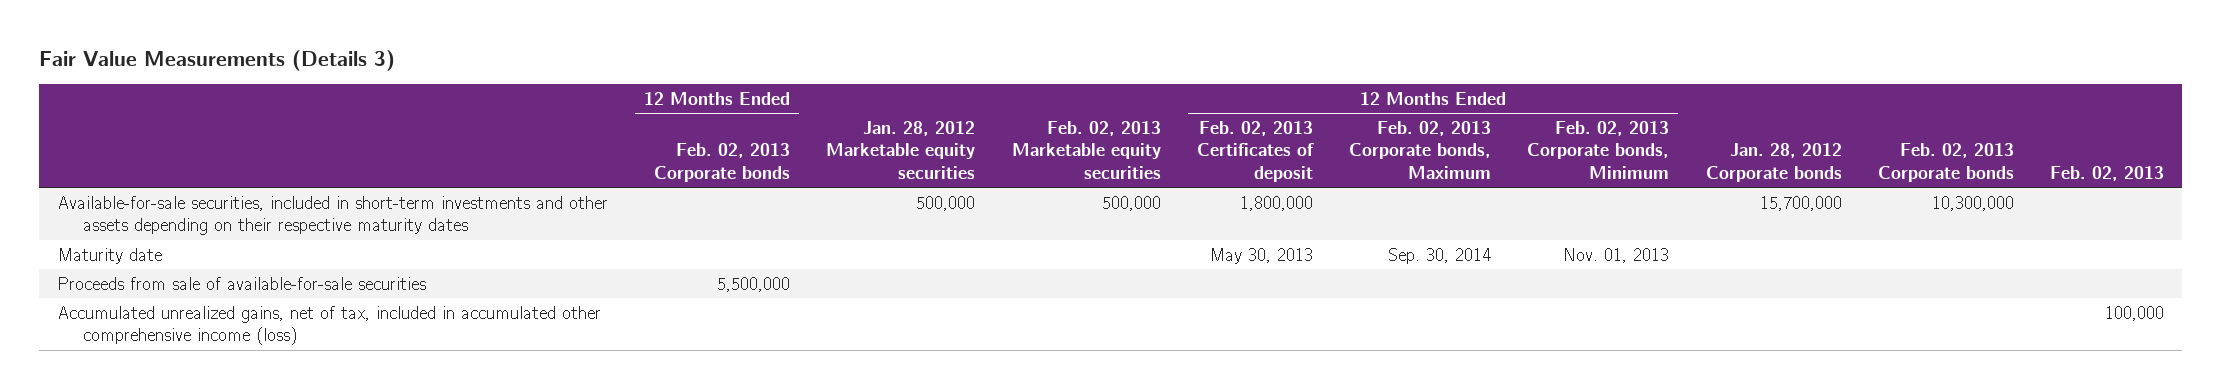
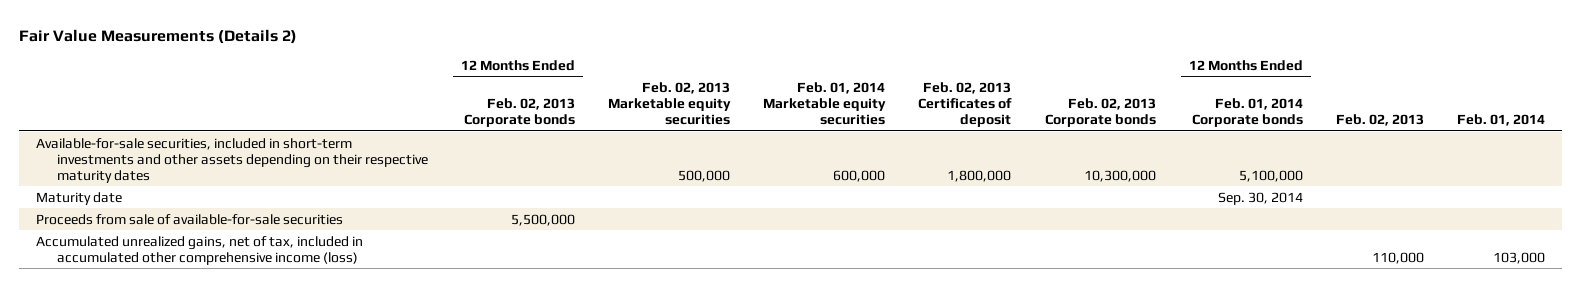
- Fair Value Measurements (Details 3)
+ Fair Value Measurements (Details 2)
- | 12 Months Ended Feb. 02, 2013 Corporate bonds | Jan. 28, 2012 Marketable equity securities | Feb. 02, 2013 Marketable equity securities | 12 Months Ended Feb. 02, 2013 Certificates of deposit | 12 Months Ended Feb. 02, 2013 Corporate bonds, Maximum | 12 Months Ended Feb. 02, 2013 Corporate bonds, Minimum | Jan. 28, 2012 Corporate bonds | Feb. 02, 2013 Corporate bonds | Feb. 02, 2013
+ | 12 Months Ended Feb. 02, 2013 Corporate bonds | Feb. 02, 2013 Marketable equity securities | Feb. 01, 2014 Marketable equity securities | Feb. 02, 2013 Certificates of deposit | Feb. 02, 2013 Corporate bonds | 12 Months Ended Feb. 01, 2014 Corporate bonds | Feb. 02, 2013 | Feb. 01, 2014
- Accumulated unrealized gains, net of tax, included in accumulated other comprehensive income (loss) | | | | | | | | | 100,000
+ Accumulated unrealized gains, net of tax, included in accumulated other comprehensive income (loss) | | | | | | | 110,000 | 103,000

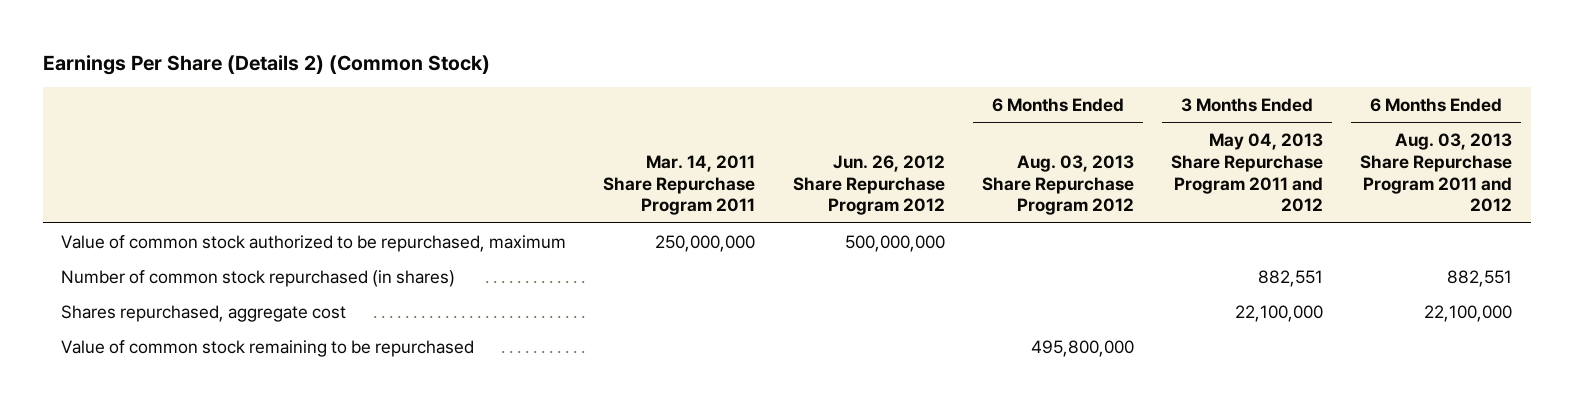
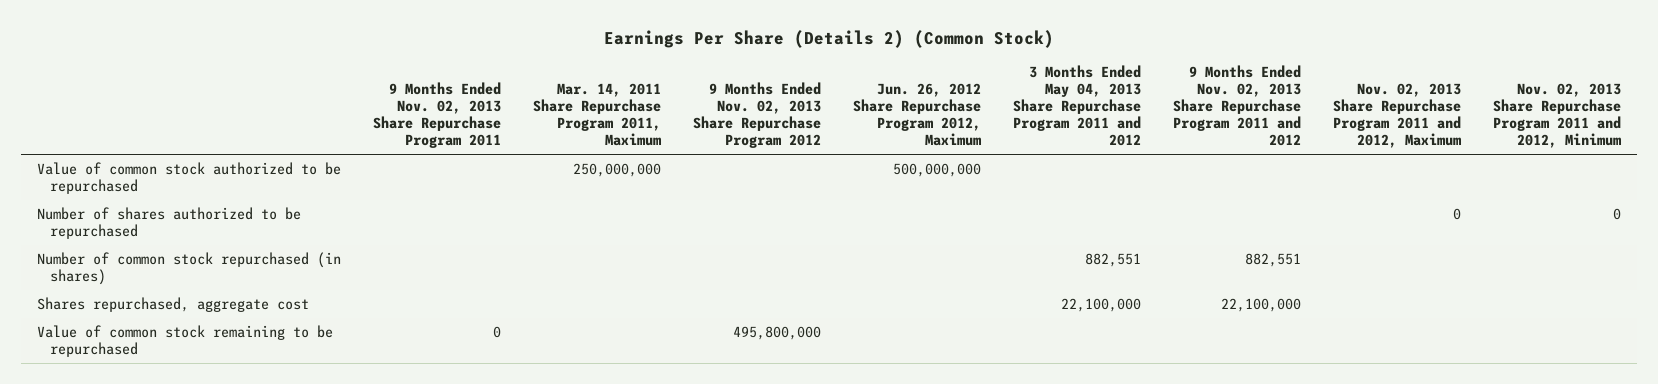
- | Mar. 14, 2011 Share Repurchase Program 2011 | Jun. 26, 2012 Share Repurchase Program 2012 | 6 Months Ended Aug. 03, 2013 Share Repurchase Program 2012 | 3 Months Ended May 04, 2013 Share Repurchase Program 2011 and 2012 | 6 Months Ended Aug. 03, 2013 Share Repurchase Program 2011 and 2012
+ | 9 Months Ended Nov. 02, 2013 Share Repurchase Program 2011 | Mar. 14, 2011 Share Repurchase Program 2011, Maximum | 9 Months Ended Nov. 02, 2013 Share Repurchase Program 2012 | Jun. 26, 2012 Share Repurchase Program 2012, Maximum | 3 Months Ended May 04, 2013 Share Repurchase Program 2011 and 2012 | 9 Months Ended Nov. 02, 2013 Share Repurchase Program 2011 and 2012 | Nov. 02, 2013 Share Repurchase Program 2011 and 2012, Maximum | Nov. 02, 2013 Share Repurchase Program 2011 and 2012, Minimum
- Value of common stock authorized to be repurchased, maximum | 250,000,000 | 500,000,000 | | |
+ Value of common stock authorized to be repurchased | | 250,000,000 | | 500,000,000 | | | |
+ Number of shares authorized to be repurchased | | | | | | | 0 | 0

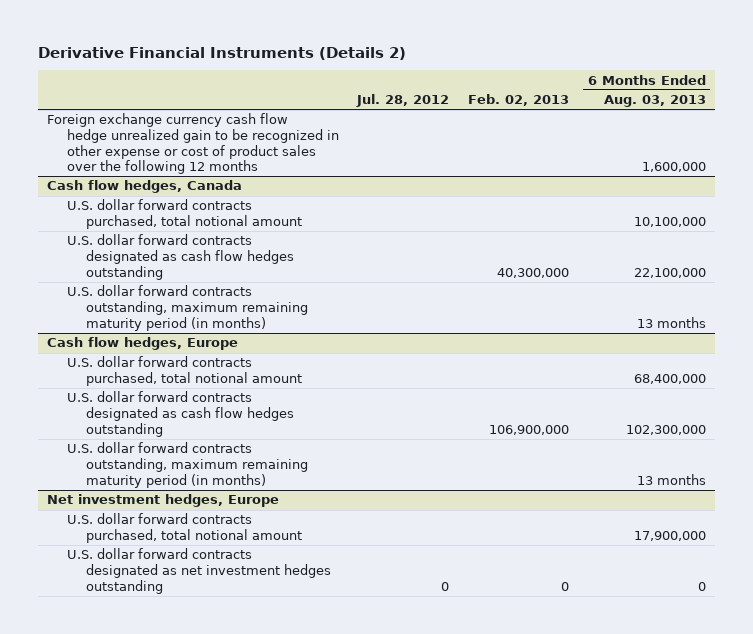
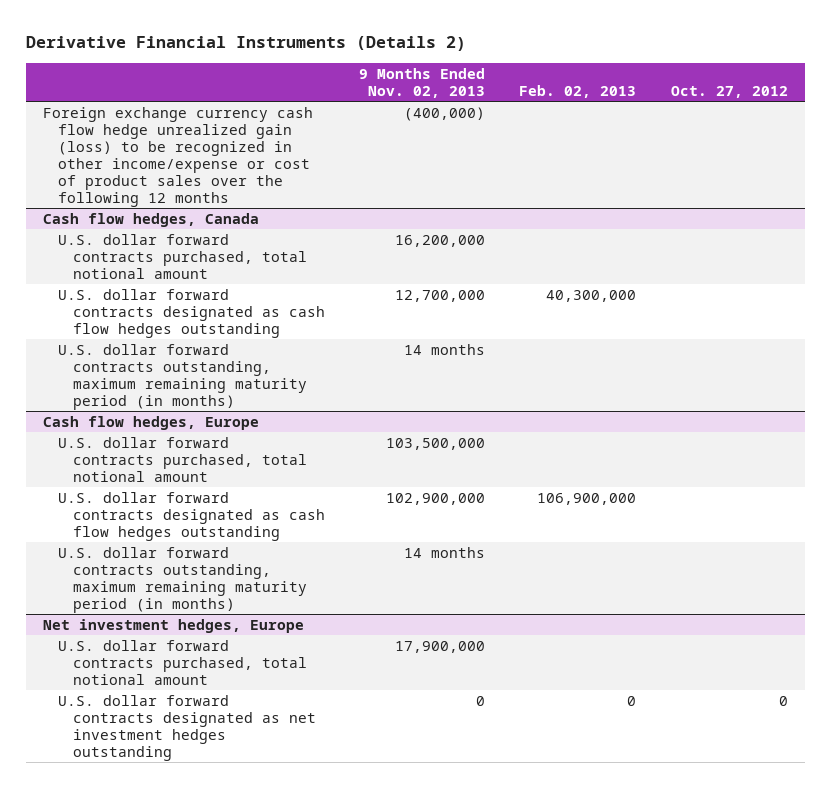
- | Jul. 28, 2012 | Feb. 02, 2013 | 6 Months Ended Aug. 03, 2013
+ | 9 Months Ended Nov. 02, 2013 | Feb. 02, 2013 | Oct. 27, 2012
- Foreign exchange currency cash flow hedge unrealized gain to be recognized in other expense or cost of product sales over the following 12 months | | | 1,600,000
+ Foreign exchange currency cash flow hedge unrealized gain (loss) to be recognized in other income/expense or cost of product sales over the following 12 months | (400,000) | |

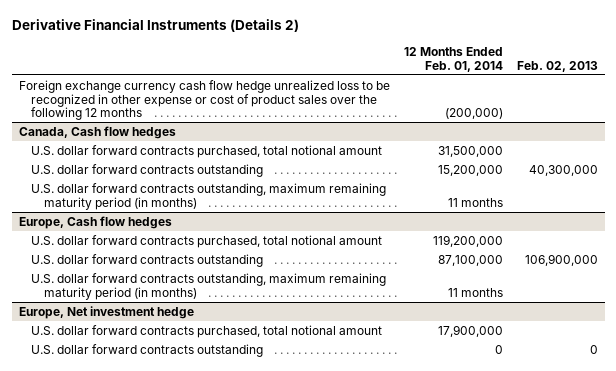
- | 9 Months Ended Nov. 02, 2013 | Feb. 02, 2013 | Oct. 27, 2012
+ | 12 Months Ended Feb. 01, 2014 | Feb. 02, 2013
- Foreign exchange currency cash flow hedge unrealized gain (loss) to be recognized in other income/expense or cost of product sales over the following 12 months | (400,000) | |
- Cash flow hedges, Canada
+ Foreign exchange currency cash flow hedge unrealized loss to be recognized in other expense or cost of product sales over the following 12 months | (200,000) |
+ Canada, Cash flow hedges
- U.S. dollar forward contracts designated as cash flow hedges outstanding | 12,700,000 | 40,300,000 |
+ U.S. dollar forward contracts outstanding | 15,200,000 | 40,300,000
- Cash flow hedges, Europe
+ Europe, Cash flow hedges
- U.S. dollar forward contracts designated as cash flow hedges outstanding | 102,900,000 | 106,900,000 |
+ U.S. dollar forward contracts outstanding | 87,100,000 | 106,900,000
- Net investment hedges, Europe
+ Europe, Net investment hedge
- U.S. dollar forward contracts designated as net investment hedges outstanding | 0 | 0 | 0
+ U.S. dollar forward contracts outstanding | 0 | 0

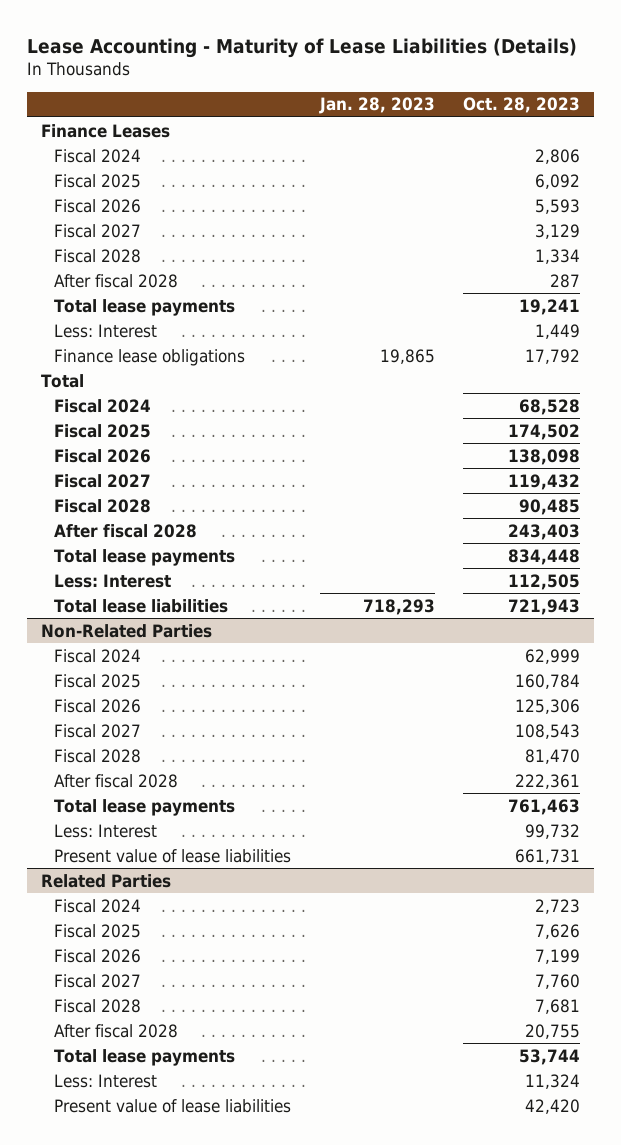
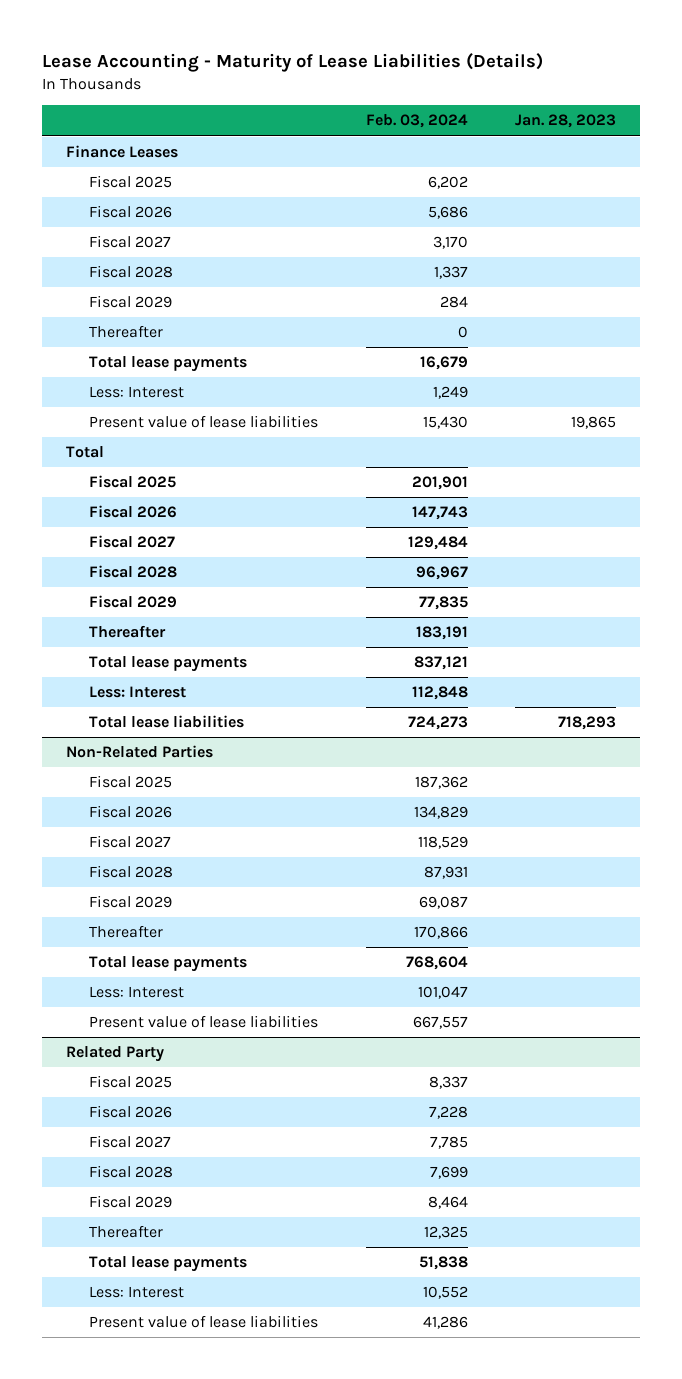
- | Jan. 28, 2023 | Oct. 28, 2023
+ | Feb. 03, 2024 | Jan. 28, 2023
- Fiscal 2024 | | 2,806
- After fiscal 2028 | | 287
+ Fiscal 2029 | 284 |
+ Thereafter | 0 |
- Finance lease obligations | 19,865 | 17,792
+ Present value of lease liabilities | 15,430 | 19,865
- Fiscal 2024 | | 68,528
- After fiscal 2028 | | 243,403
+ Fiscal 2029 | 77,835 |
+ Thereafter | 183,191 |
@ Non-Related Parties
- Fiscal 2024 | | 62,999
- After fiscal 2028 | | 222,361
+ Fiscal 2029 | 69,087 |
+ Thereafter | 170,866 |
- Related Parties
- Fiscal 2024 | | 2,723
+ Related Party
- After fiscal 2028 | | 20,755
+ Fiscal 2029 | 8,464 |
+ Thereafter | 12,325 |

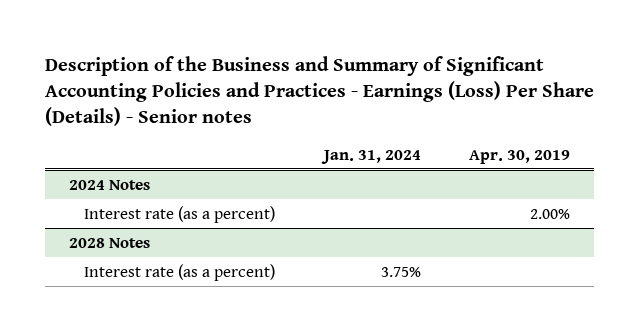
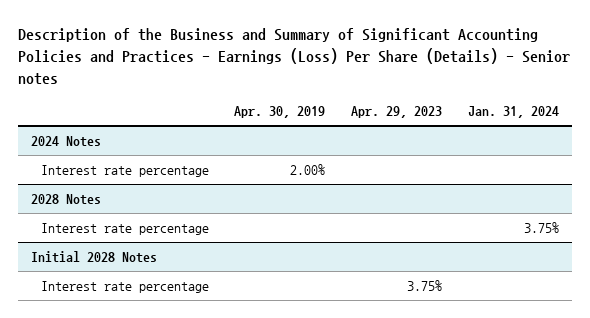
- | Jan. 31, 2024 | Apr. 30, 2019
+ | Apr. 30, 2019 | Apr. 29, 2023 | Jan. 31, 2024
@ 2024 Notes
- Interest rate (as a percent) | | 2.00%
+ Interest rate percentage | 2.00% | |
@ 2028 Notes
- Interest rate (as a percent) | 3.75% |
+ Interest rate percentage | | | 3.75%
+ Initial 2028 Notes
+ Interest rate percentage | | 3.75% |

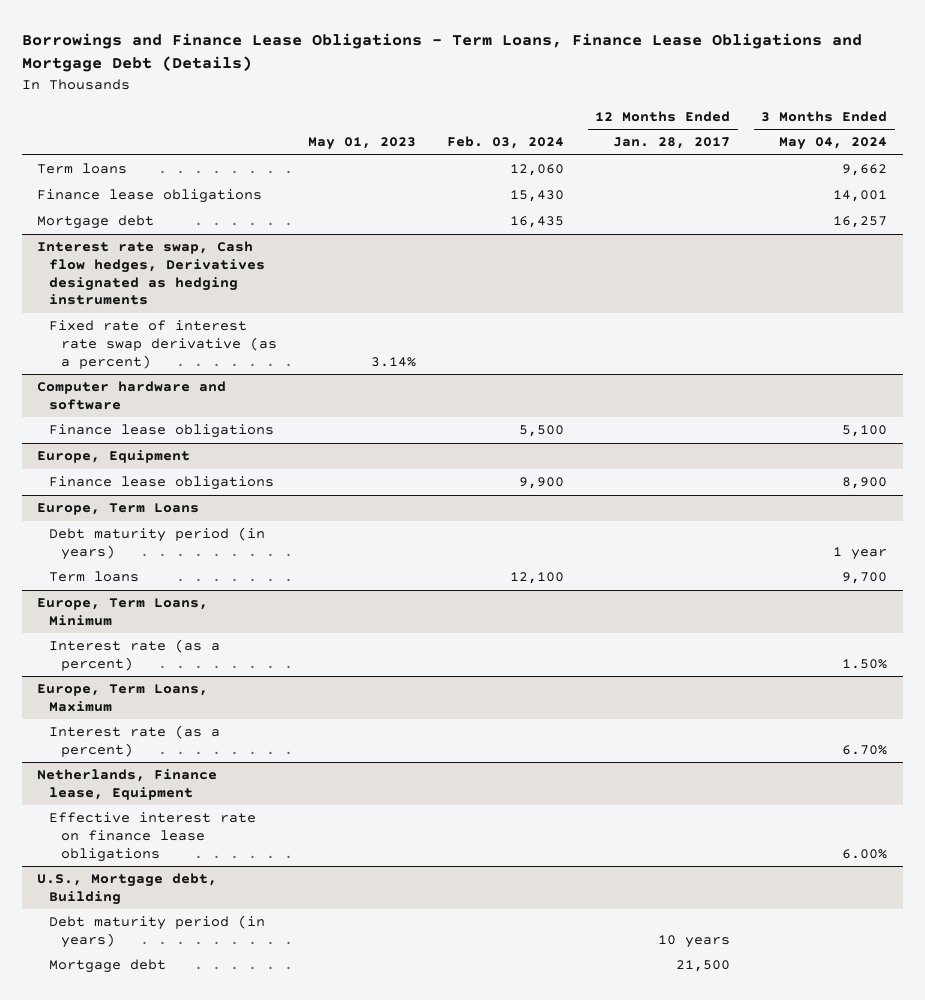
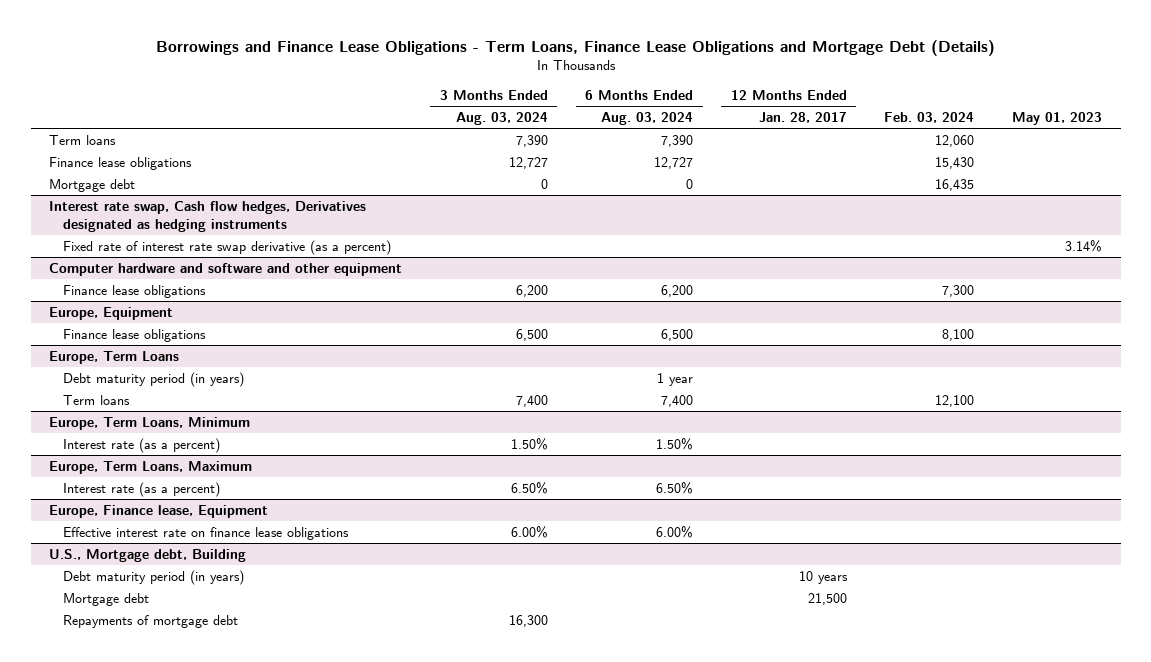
- | May 01, 2023 | Feb. 03, 2024 | 12 Months Ended Jan. 28, 2017 | 3 Months Ended May 04, 2024
+ | 3 Months Ended Aug. 03, 2024 | 6 Months Ended Aug. 03, 2024 | 12 Months Ended Jan. 28, 2017 | Feb. 03, 2024 | May 01, 2023
- Computer hardware and software
- Finance lease obligations | | 5,500 | | 5,100
+ Computer hardware and software and other equipment
+ Finance lease obligations | 6,200 | 6,200 | | 7,300 |
@ Europe, Equipment
- Finance lease obligations | | 9,900 | | 8,900
+ Finance lease obligations | 6,500 | 6,500 | | 8,100 |
- Netherlands, Finance lease, Equipment
+ Europe, Finance lease, Equipment
@ U.S., Mortgage debt, Building
+ Repayments of mortgage debt | 16,300 | | | |

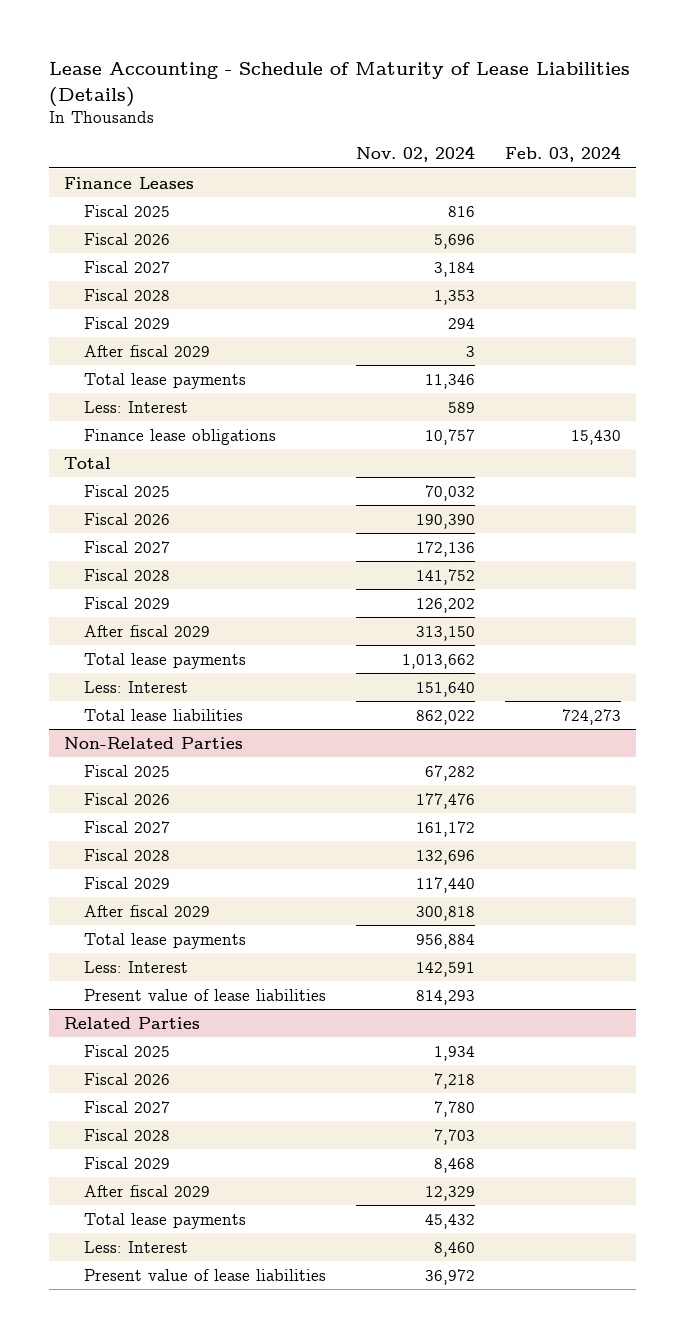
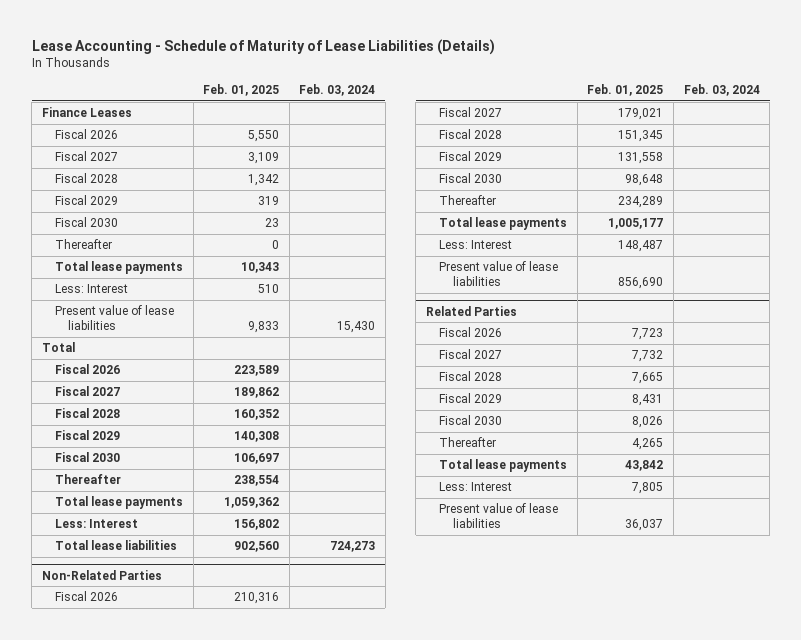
- | Nov. 02, 2024 | Feb. 03, 2024
+ | Feb. 01, 2025 | Feb. 03, 2024
- Fiscal 2025 | 816 |
- After fiscal 2029 | 3 |
+ Fiscal 2030 | 23 |
+ Thereafter | 0 |
- Finance lease obligations | 10,757 | 15,430
+ Present value of lease liabilities | 9,833 | 15,430
- Fiscal 2025 | 70,032 |
- After fiscal 2029 | 313,150 |
+ Fiscal 2030 | 106,697 |
+ Thereafter | 238,554 |
@ Non-Related Parties
- Fiscal 2025 | 67,282 |
- After fiscal 2029 | 300,818 |
+ Fiscal 2030 | 98,648 |
+ Thereafter | 234,289 |
@ Related Parties
- Fiscal 2025 | 1,934 |
- After fiscal 2029 | 12,329 |
+ Fiscal 2030 | 8,026 |
+ Thereafter | 4,265 |

